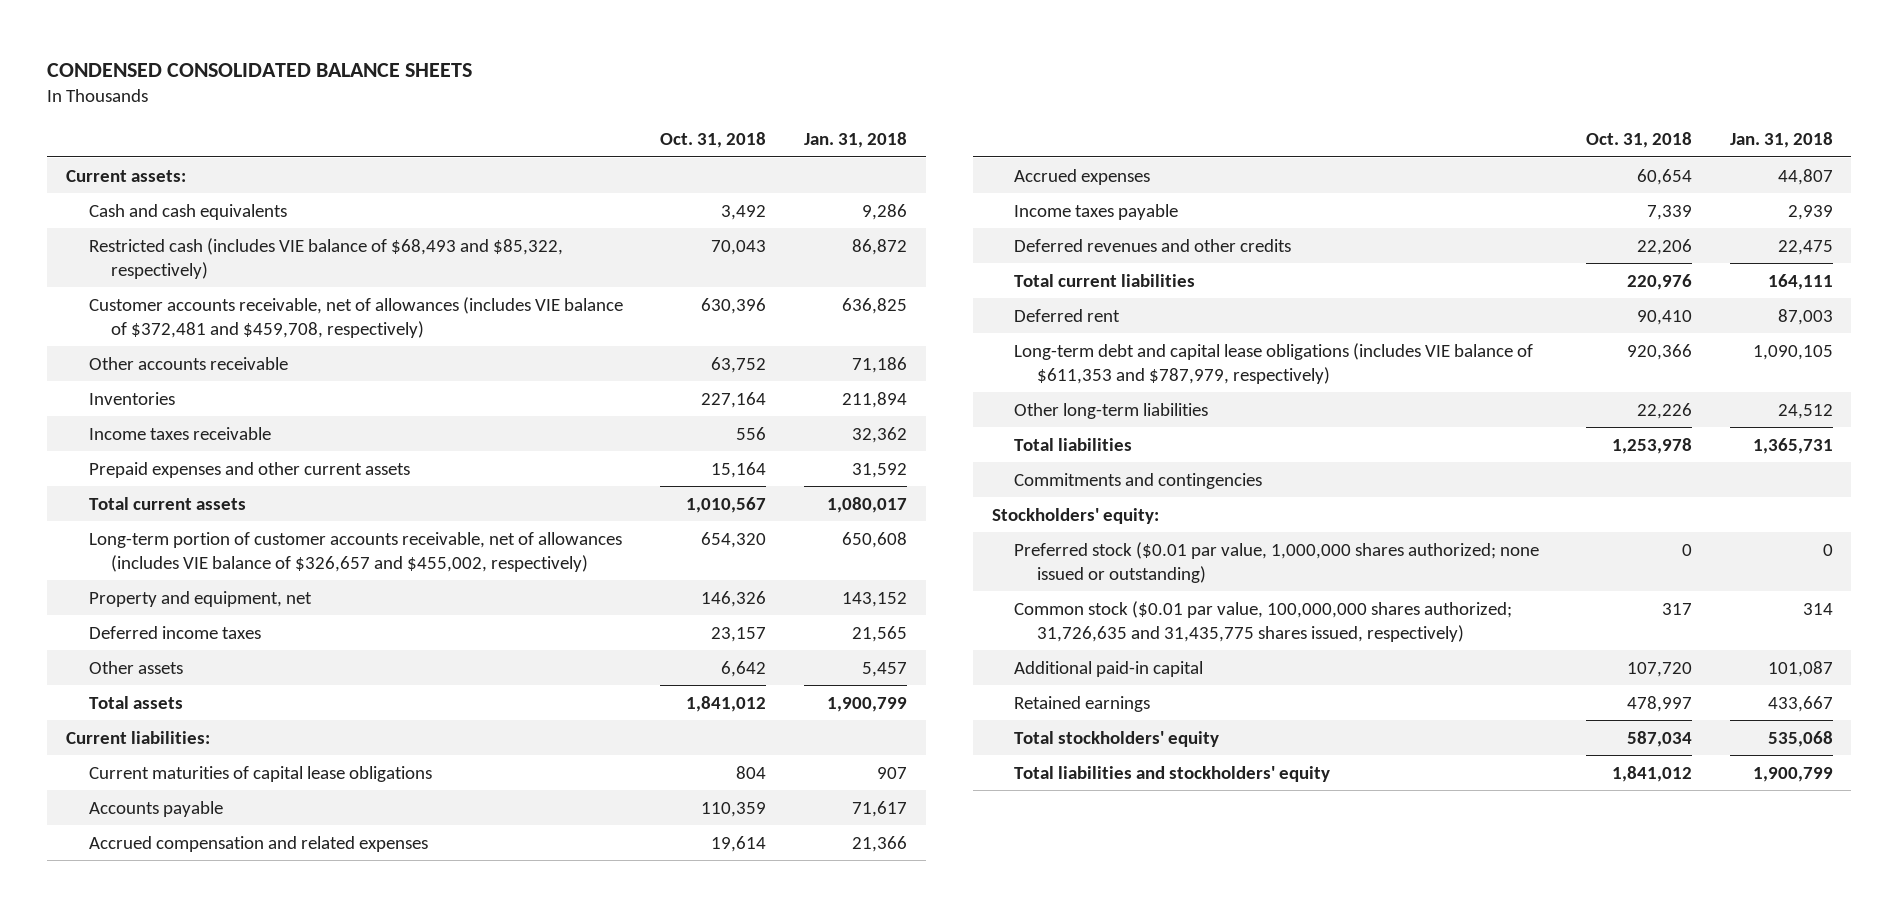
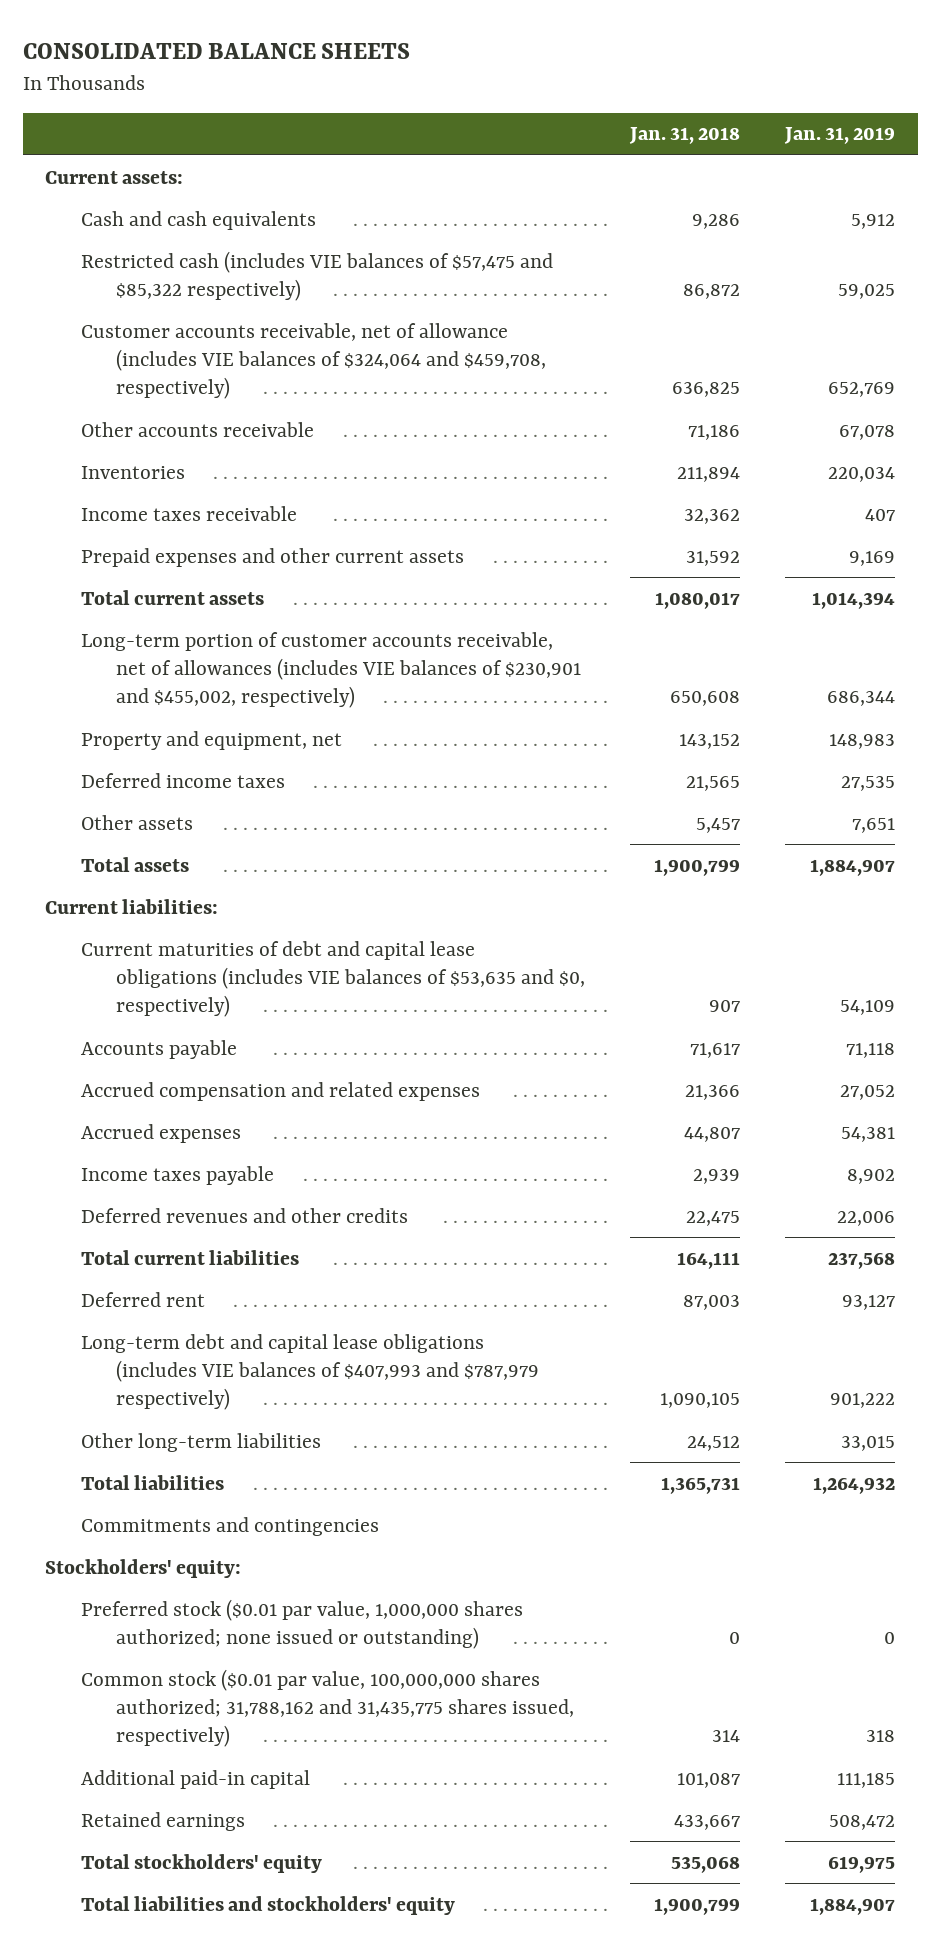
- CONDENSED CONSOLIDATED BALANCE SHEETS
+ CONSOLIDATED BALANCE SHEETS
- | Oct. 31, 2018 | Jan. 31, 2018
+ | Jan. 31, 2018 | Jan. 31, 2019
- Restricted cash (includes VIE balance of $68,493 and $85,322, respectively) | 70,043 | 86,872
- Customer accounts receivable, net of allowances (includes VIE balance of $372,481 and $459,708, respectively) | 630,396 | 636,825
+ Restricted cash (includes VIE balances of $57,475 and $85,322 respectively) | 86,872 | 59,025
+ Customer accounts receivable, net of allowance (includes VIE balances of $324,064 and $459,708, respectively) | 636,825 | 652,769
- Long-term portion of customer accounts receivable, net of allowances (includes VIE balance of $326,657 and $455,002, respectively) | 654,320 | 650,608
+ Long-term portion of customer accounts receivable, net of allowances (includes VIE balances of $230,901 and $455,002, respectively) | 650,608 | 686,344
- Current maturities of capital lease obligations | 804 | 907
+ Current maturities of debt and capital lease obligations (includes VIE balances of $53,635 and $0, respectively) | 907 | 54,109
- Long-term debt and capital lease obligations (includes VIE balance of $611,353 and $787,979, respectively) | 920,366 | 1,090,105
+ Long-term debt and capital lease obligations (includes VIE balances of $407,993 and $787,979 respectively) | 1,090,105 | 901,222
- Common stock ($0.01 par value, 100,000,000 shares authorized; 31,726,635 and 31,435,775 shares issued, respectively) | 317 | 314
+ Common stock ($0.01 par value, 100,000,000 shares authorized; 31,788,162 and 31,435,775 shares issued, respectively) | 314 | 318

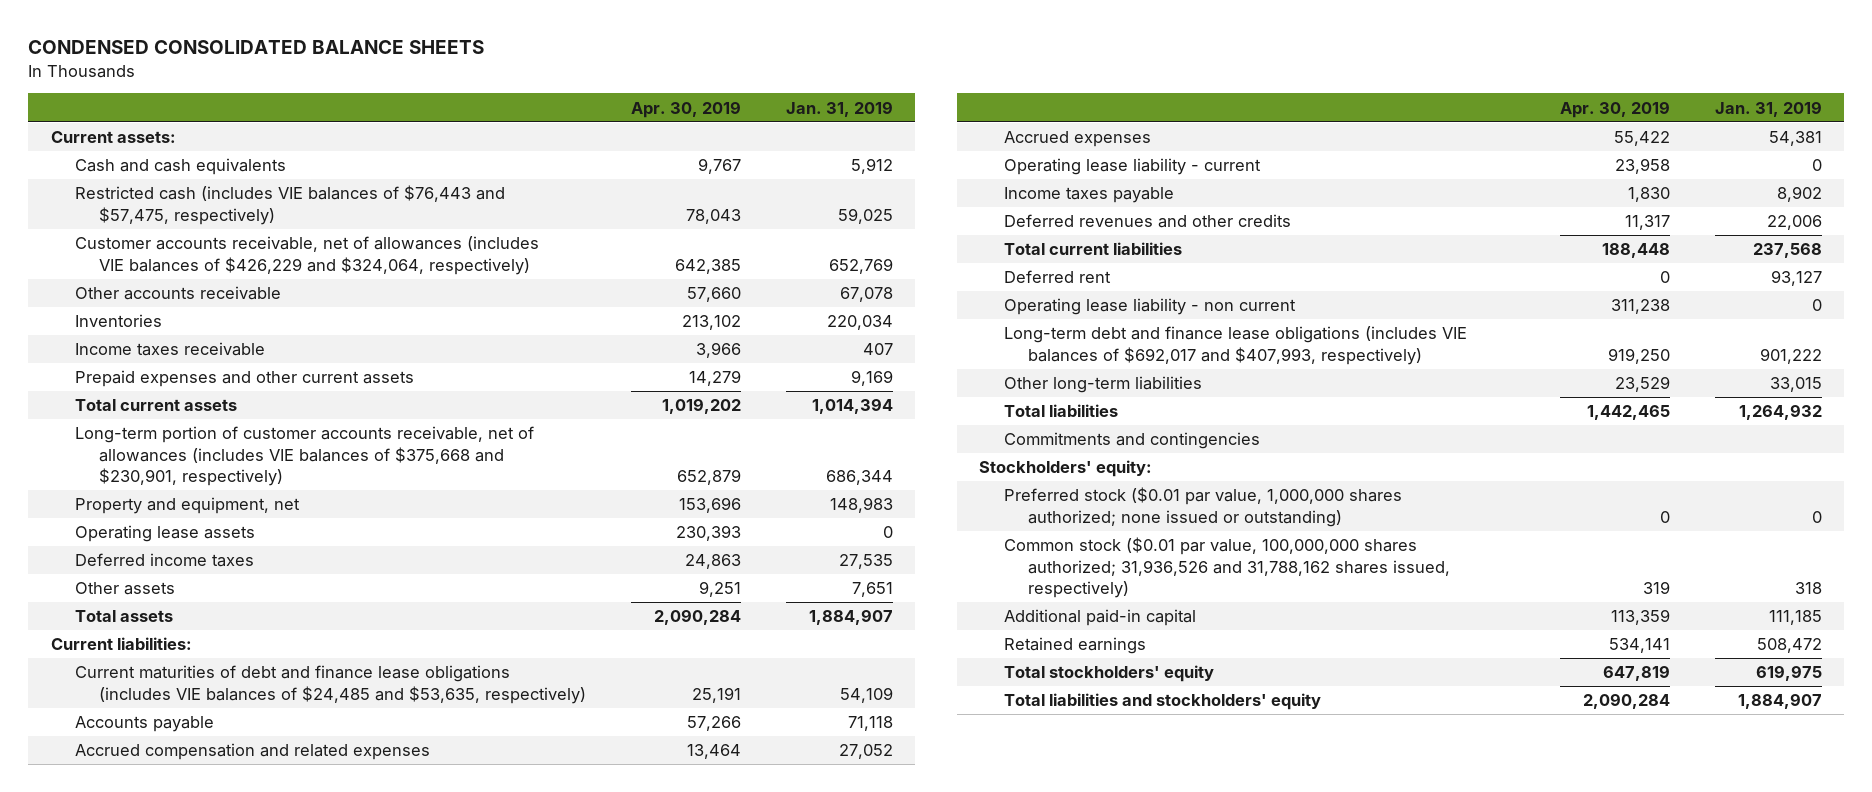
- CONSOLIDATED BALANCE SHEETS
+ CONDENSED CONSOLIDATED BALANCE SHEETS
- | Jan. 31, 2018 | Jan. 31, 2019
+ | Apr. 30, 2019 | Jan. 31, 2019
- Restricted cash (includes VIE balances of $57,475 and $85,322 respectively) | 86,872 | 59,025
- Customer accounts receivable, net of allowance (includes VIE balances of $324,064 and $459,708, respectively) | 636,825 | 652,769
+ Restricted cash (includes VIE balances of $76,443 and $57,475, respectively) | 78,043 | 59,025
+ Customer accounts receivable, net of allowances (includes VIE balances of $426,229 and $324,064, respectively) | 642,385 | 652,769
- Long-term portion of customer accounts receivable, net of allowances (includes VIE balances of $230,901 and $455,002, respectively) | 650,608 | 686,344
+ Long-term portion of customer accounts receivable, net of allowances (includes VIE balances of $375,668 and $230,901, respectively) | 652,879 | 686,344
+ Operating lease assets | 230,393 | 0
- Current maturities of debt and capital lease obligations (includes VIE balances of $53,635 and $0, respectively) | 907 | 54,109
+ Current maturities of debt and finance lease obligations (includes VIE balances of $24,485 and $53,635, respectively) | 25,191 | 54,109
+ Operating lease liability - current | 23,958 | 0
- Long-term debt and capital lease obligations (includes VIE balances of $407,993 and $787,979 respectively) | 1,090,105 | 901,222
+ Operating lease liability - non current | 311,238 | 0
+ Long-term debt and finance lease obligations (includes VIE balances of $692,017 and $407,993, respectively) | 919,250 | 901,222
- Common stock ($0.01 par value, 100,000,000 shares authorized; 31,788,162 and 31,435,775 shares issued, respectively) | 314 | 318
+ Common stock ($0.01 par value, 100,000,000 shares authorized; 31,936,526 and 31,788,162 shares issued, respectively) | 319 | 318

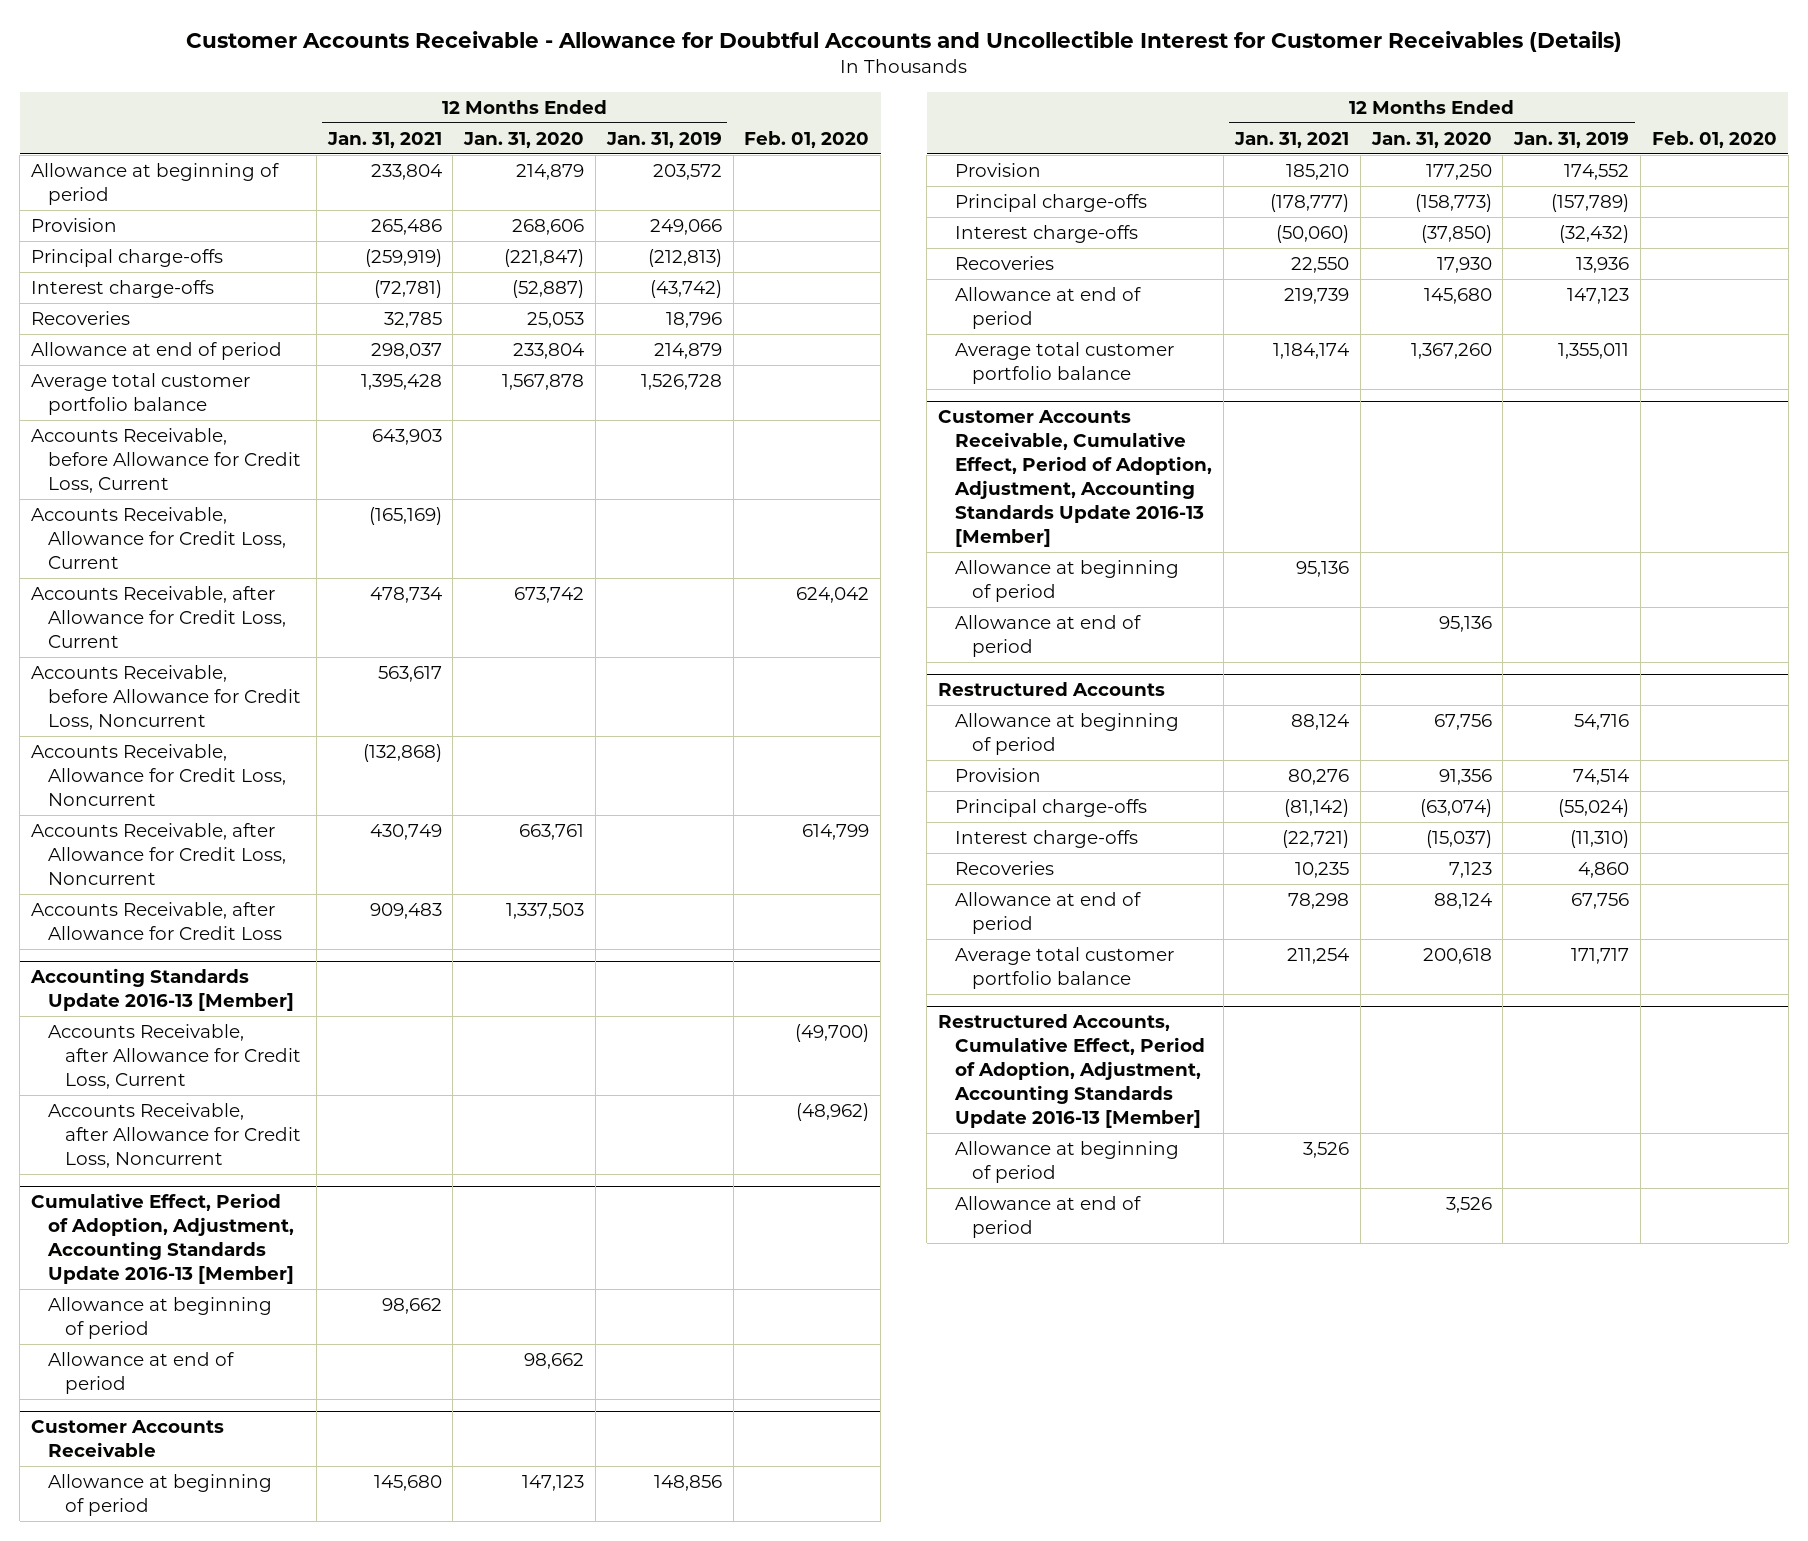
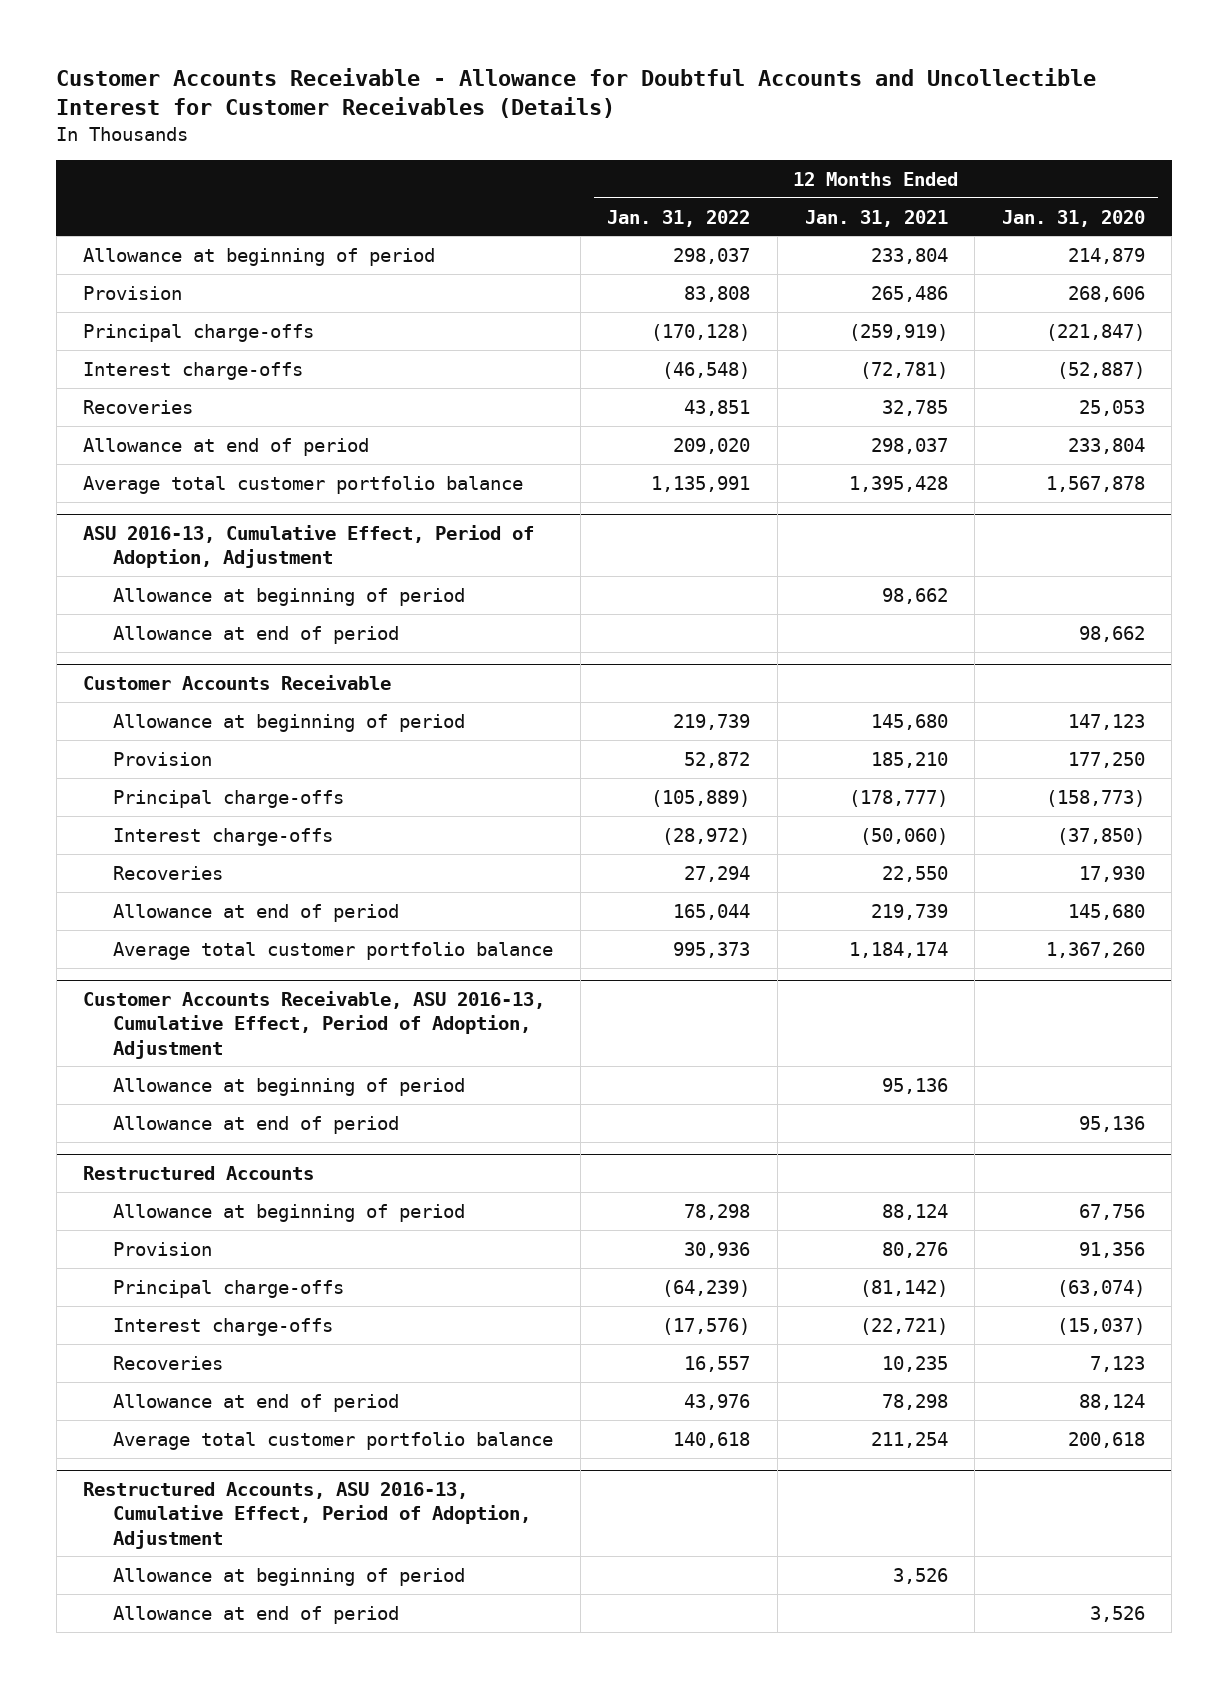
- | 12 Months Ended Jan. 31, 2021 | 12 Months Ended Jan. 31, 2020 | 12 Months Ended Jan. 31, 2019 | Feb. 01, 2020
+ | 12 Months Ended Jan. 31, 2022 | 12 Months Ended Jan. 31, 2021 | 12 Months Ended Jan. 31, 2020
- Accounts Receivable, before Allowance for Credit Loss, Current | 643,903 | | |
- Accounts Receivable, Allowance for Credit Loss, Current | (165,169) | | |
- Accounts Receivable, after Allowance for Credit Loss, Current | 478,734 | 673,742 | | 624,042
- Accounts Receivable, before Allowance for Credit Loss, Noncurrent | 563,617 | | |
- Accounts Receivable, Allowance for Credit Loss, Noncurrent | (132,868) | | |
- Accounts Receivable, after Allowance for Credit Loss, Noncurrent | 430,749 | 663,761 | | 614,799
- Accounts Receivable, after Allowance for Credit Loss | 909,483 | 1,337,503 | |
- Accounting Standards Update 2016-13 [Member]
- Accounts Receivable, after Allowance for Credit Loss, Current | | | | (49,700)
- Accounts Receivable, after Allowance for Credit Loss, Noncurrent | | | | (48,962)
- Cumulative Effect, Period of Adoption, Adjustment, Accounting Standards Update 2016-13 [Member]
+ ASU 2016-13, Cumulative Effect, Period of Adoption, Adjustment
- Customer Accounts Receivable, Cumulative Effect, Period of Adoption, Adjustment, Accounting Standards Update 2016-13 [Member]
+ Customer Accounts Receivable, ASU 2016-13, Cumulative Effect, Period of Adoption, Adjustment
- Restructured Accounts, Cumulative Effect, Period of Adoption, Adjustment, Accounting Standards Update 2016-13 [Member]
+ Restructured Accounts, ASU 2016-13, Cumulative Effect, Period of Adoption, Adjustment

